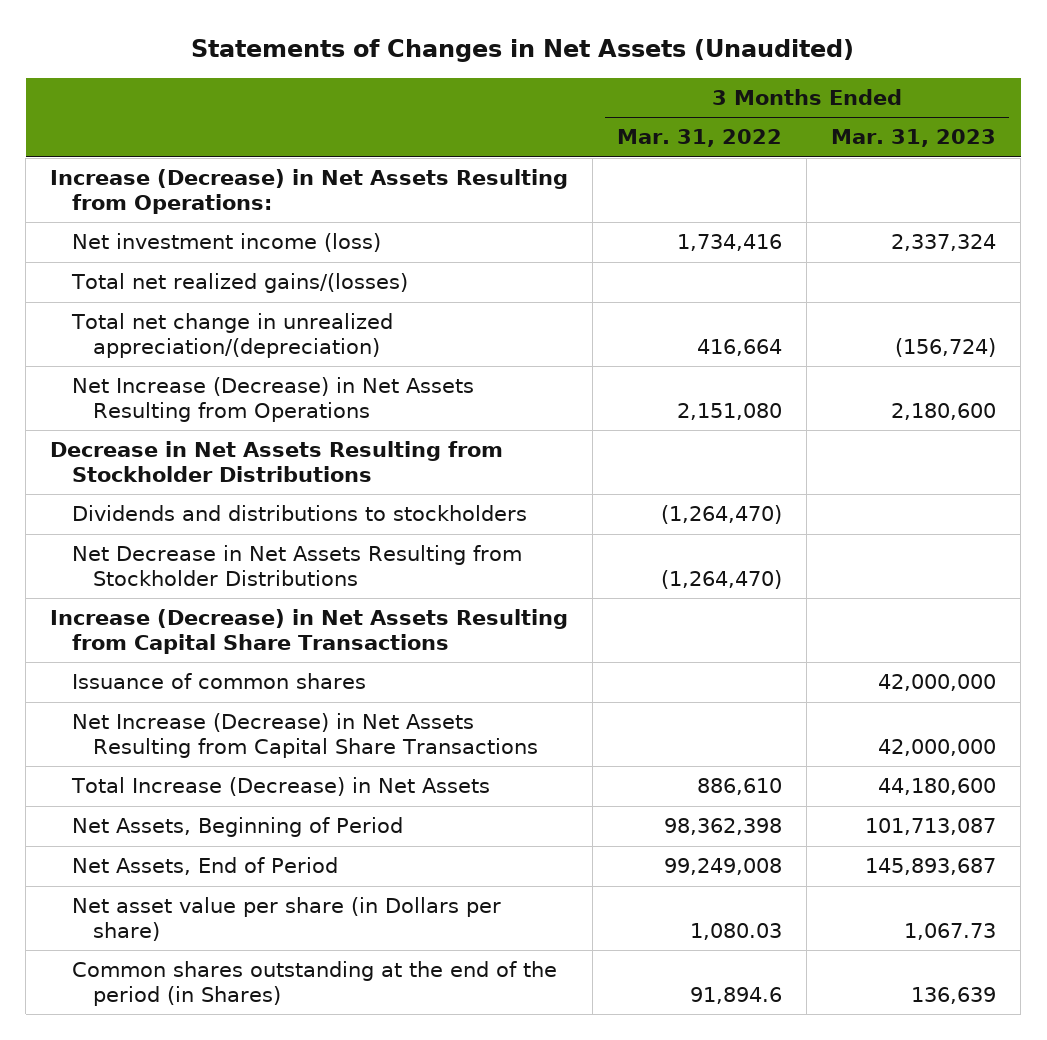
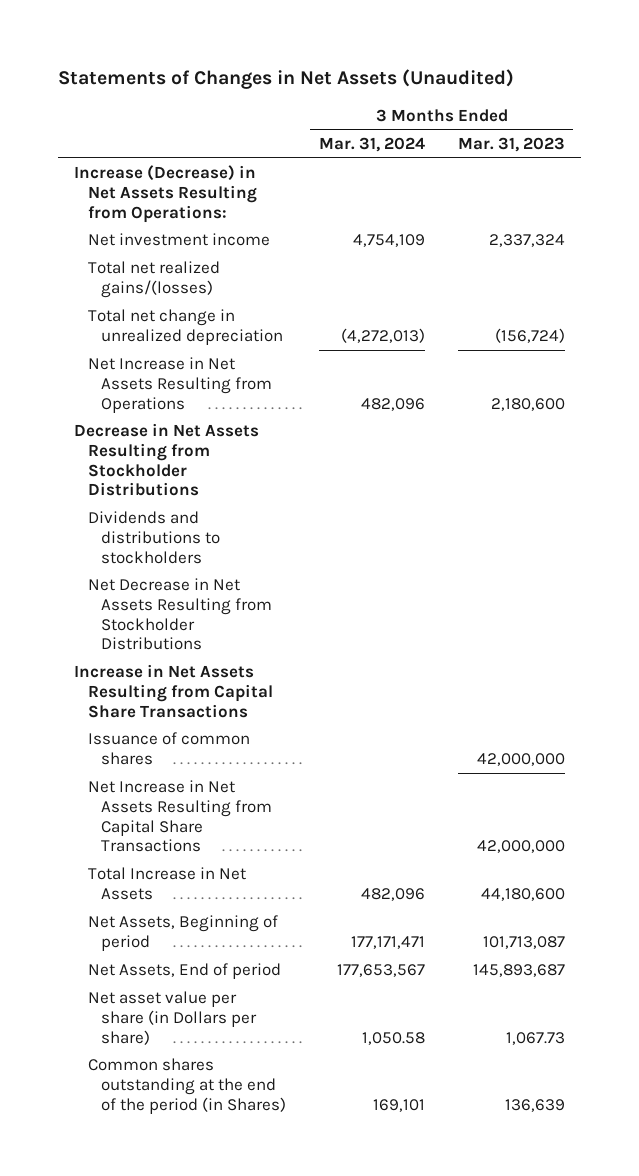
- | 3 Months Ended Mar. 31, 2022 | 3 Months Ended Mar. 31, 2023
+ | 3 Months Ended Mar. 31, 2024 | 3 Months Ended Mar. 31, 2023
- Net investment income (loss) | 1,734,416 | 2,337,324
+ Net investment income | 4,754,109 | 2,337,324
- Total net change in unrealized appreciation/(depreciation) | 416,664 | (156,724)
- Net Increase (Decrease) in Net Assets Resulting from Operations | 2,151,080 | 2,180,600
+ Total net change in unrealized depreciation | (4,272,013) | (156,724)
+ Net Increase in Net Assets Resulting from Operations | 482,096 | 2,180,600
- Increase (Decrease) in Net Assets Resulting from Capital Share Transactions
+ Increase in Net Assets Resulting from Capital Share Transactions
- Net Increase (Decrease) in Net Assets Resulting from Capital Share Transactions | | 42,000,000
- Total Increase (Decrease) in Net Assets | 886,610 | 44,180,600
- Net Assets, Beginning of Period | 98,362,398 | 101,713,087
- Net Assets, End of Period | 99,249,008 | 145,893,687
+ Net Increase in Net Assets Resulting from Capital Share Transactions | | 42,000,000
+ Total Increase in Net Assets | 482,096 | 44,180,600
+ Net Assets, Beginning of period | 177,171,471 | 101,713,087
+ Net Assets, End of period | 177,653,567 | 145,893,687

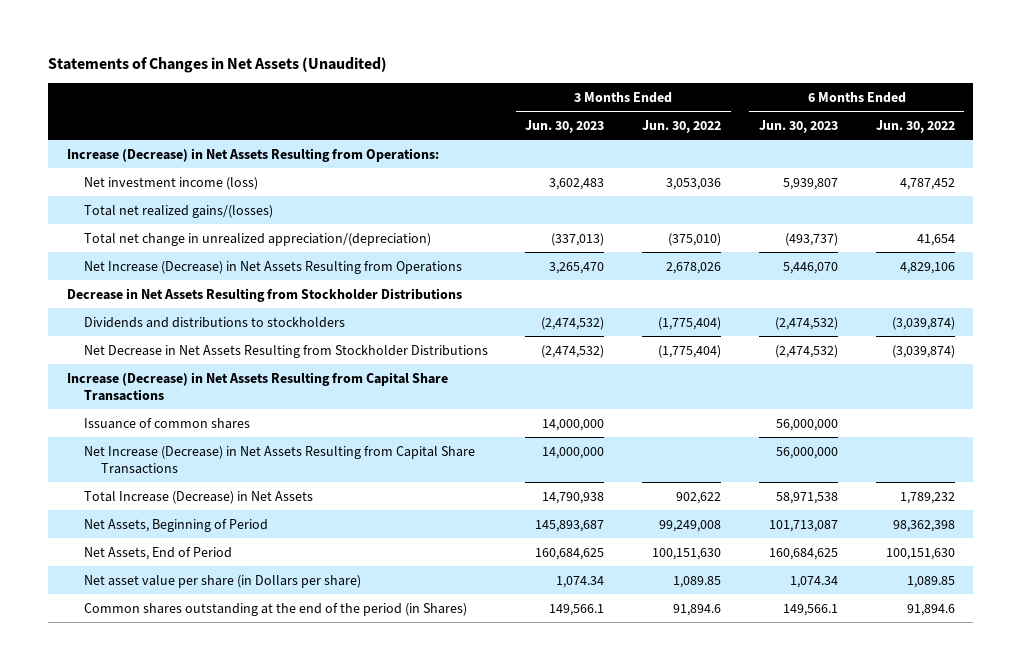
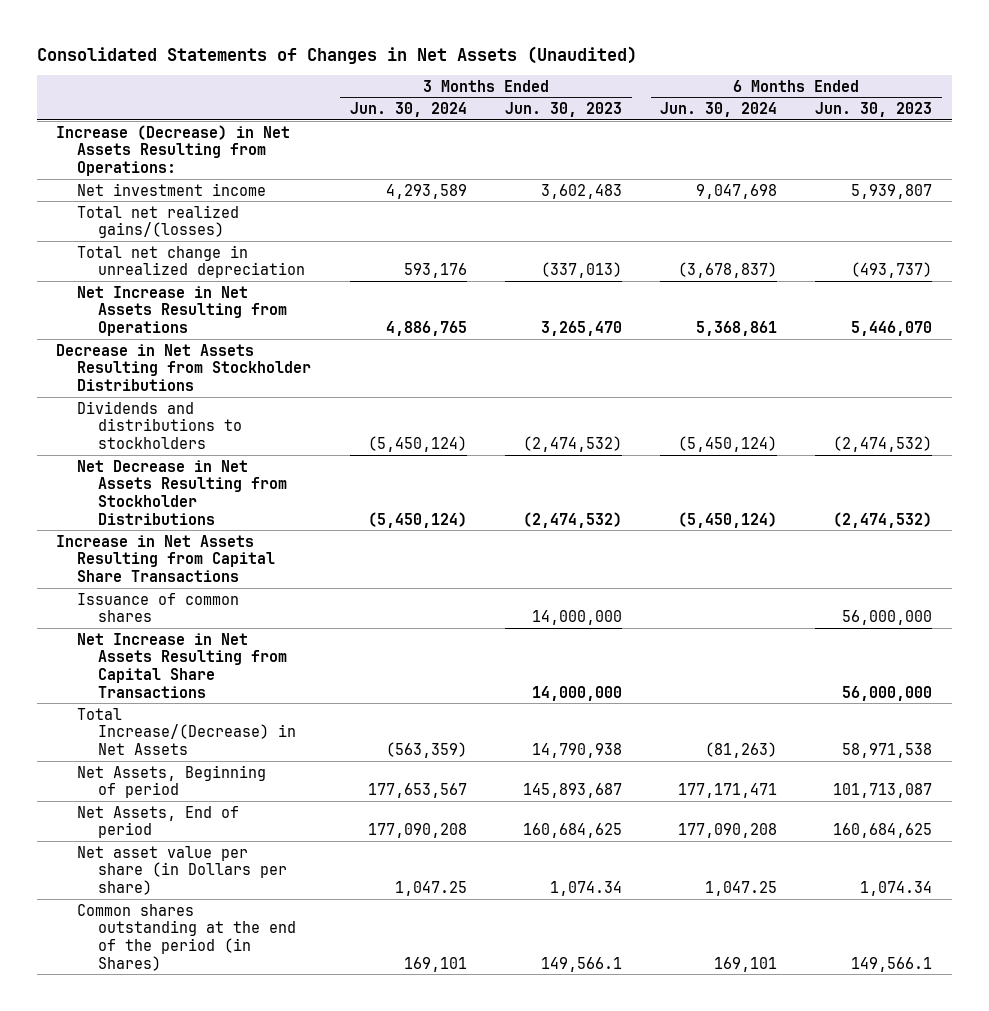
- Statements of Changes in Net Assets (Unaudited)
+ Consolidated Statements of Changes in Net Assets (Unaudited)
- | 3 Months Ended Jun. 30, 2023 | 3 Months Ended Jun. 30, 2022 | 6 Months Ended Jun. 30, 2023 | 6 Months Ended Jun. 30, 2022
+ | 3 Months Ended Jun. 30, 2024 | 3 Months Ended Jun. 30, 2023 | 6 Months Ended Jun. 30, 2024 | 6 Months Ended Jun. 30, 2023
- Net investment income (loss) | 3,602,483 | 3,053,036 | 5,939,807 | 4,787,452
+ Net investment income | 4,293,589 | 3,602,483 | 9,047,698 | 5,939,807
- Total net change in unrealized appreciation/(depreciation) | (337,013) | (375,010) | (493,737) | 41,654
- Net Increase (Decrease) in Net Assets Resulting from Operations | 3,265,470 | 2,678,026 | 5,446,070 | 4,829,106
+ Total net change in unrealized depreciation | 593,176 | (337,013) | (3,678,837) | (493,737)
+ Net Increase in Net Assets Resulting from Operations | 4,886,765 | 3,265,470 | 5,368,861 | 5,446,070
- Increase (Decrease) in Net Assets Resulting from Capital Share Transactions
+ Increase in Net Assets Resulting from Capital Share Transactions
- Net Increase (Decrease) in Net Assets Resulting from Capital Share Transactions | 14,000,000 | | 56,000,000 |
- Total Increase (Decrease) in Net Assets | 14,790,938 | 902,622 | 58,971,538 | 1,789,232
- Net Assets, Beginning of Period | 145,893,687 | 99,249,008 | 101,713,087 | 98,362,398
- Net Assets, End of Period | 160,684,625 | 100,151,630 | 160,684,625 | 100,151,630
+ Net Increase in Net Assets Resulting from Capital Share Transactions | | 14,000,000 | | 56,000,000
+ Total Increase/(Decrease) in Net Assets | (563,359) | 14,790,938 | (81,263) | 58,971,538
+ Net Assets, Beginning of period | 177,653,567 | 145,893,687 | 177,171,471 | 101,713,087
+ Net Assets, End of period | 177,090,208 | 160,684,625 | 177,090,208 | 160,684,625

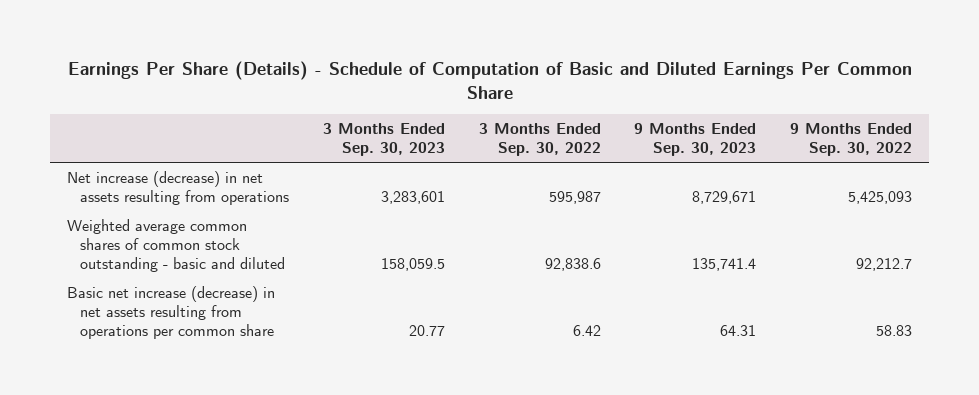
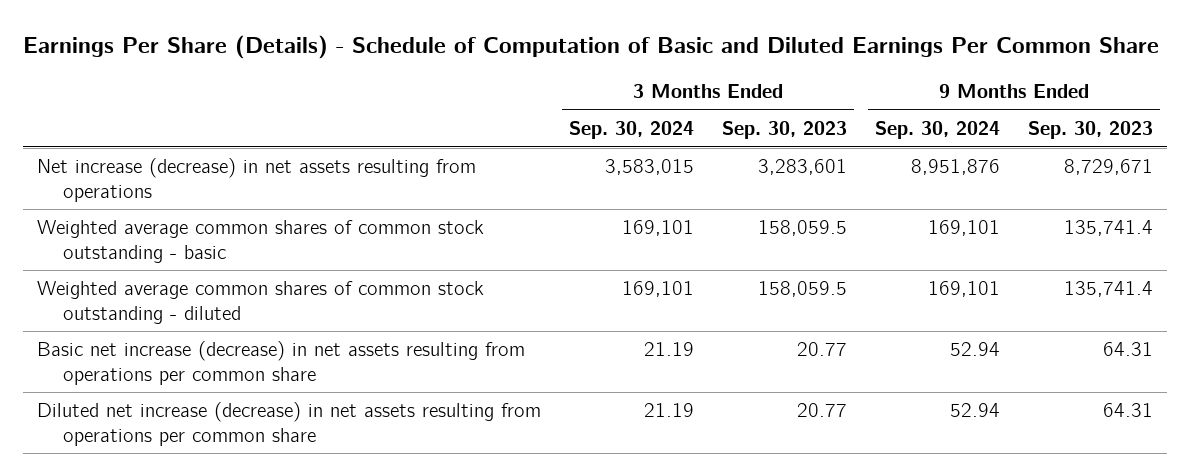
- | 3 Months Ended Sep. 30, 2023 | 3 Months Ended Sep. 30, 2022 | 9 Months Ended Sep. 30, 2023 | 9 Months Ended Sep. 30, 2022
+ | 3 Months Ended Sep. 30, 2024 | 3 Months Ended Sep. 30, 2023 | 9 Months Ended Sep. 30, 2024 | 9 Months Ended Sep. 30, 2023
- Weighted average common shares of common stock outstanding - basic and diluted | 158,059.5 | 92,838.6 | 135,741.4 | 92,212.7
+ Weighted average common shares of common stock outstanding - basic | 169,101 | 158,059.5 | 169,101 | 135,741.4
+ Weighted average common shares of common stock outstanding - diluted | 169,101 | 158,059.5 | 169,101 | 135,741.4
+ Diluted net increase (decrease) in net assets resulting from operations per common share | 21.19 | 20.77 | 52.94 | 64.31

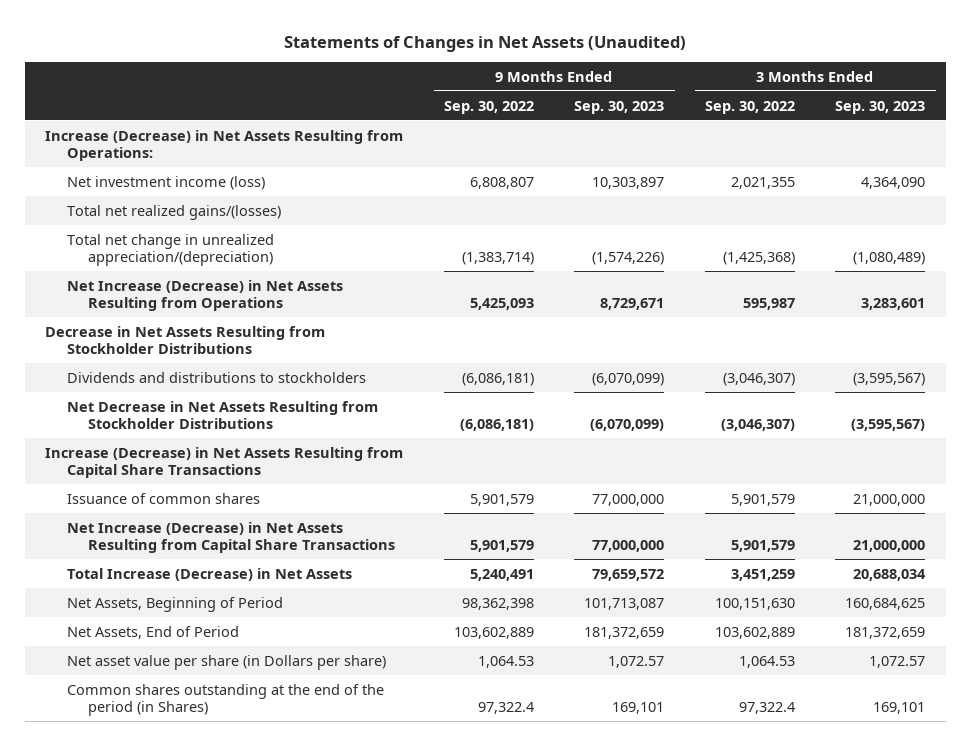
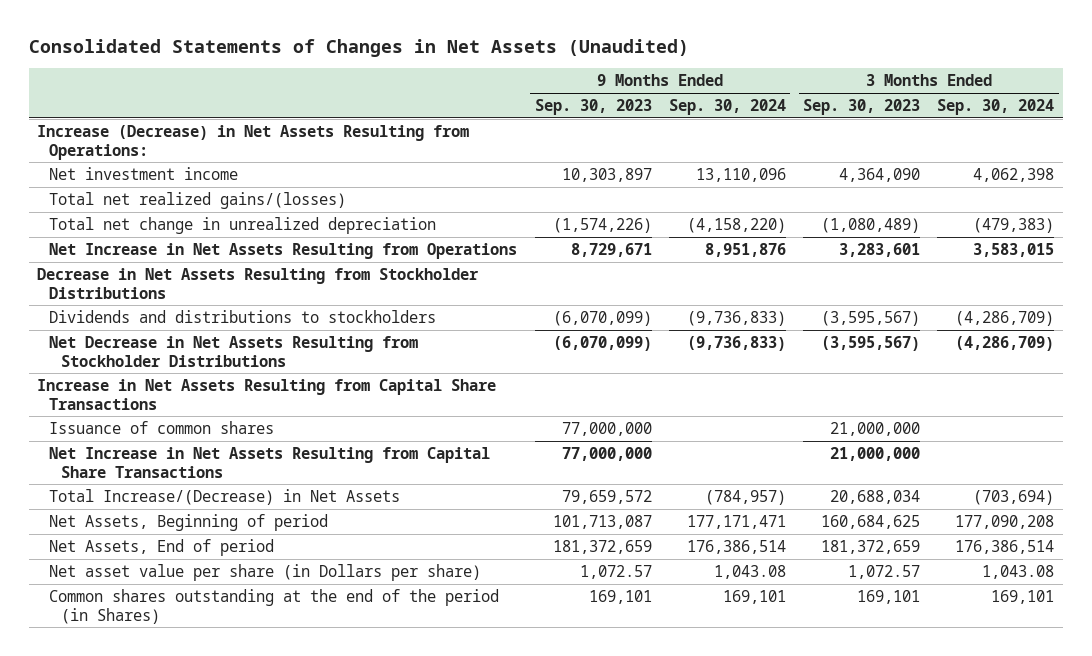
- Statements of Changes in Net Assets (Unaudited)
+ Consolidated Statements of Changes in Net Assets (Unaudited)
- | 9 Months Ended Sep. 30, 2022 | 9 Months Ended Sep. 30, 2023 | 3 Months Ended Sep. 30, 2022 | 3 Months Ended Sep. 30, 2023
+ | 9 Months Ended Sep. 30, 2023 | 9 Months Ended Sep. 30, 2024 | 3 Months Ended Sep. 30, 2023 | 3 Months Ended Sep. 30, 2024
- Net investment income (loss) | 6,808,807 | 10,303,897 | 2,021,355 | 4,364,090
+ Net investment income | 10,303,897 | 13,110,096 | 4,364,090 | 4,062,398
- Total net change in unrealized appreciation/(depreciation) | (1,383,714) | (1,574,226) | (1,425,368) | (1,080,489)
- Net Increase (Decrease) in Net Assets Resulting from Operations | 5,425,093 | 8,729,671 | 595,987 | 3,283,601
+ Total net change in unrealized depreciation | (1,574,226) | (4,158,220) | (1,080,489) | (479,383)
+ Net Increase in Net Assets Resulting from Operations | 8,729,671 | 8,951,876 | 3,283,601 | 3,583,015
- Increase (Decrease) in Net Assets Resulting from Capital Share Transactions
+ Increase in Net Assets Resulting from Capital Share Transactions
- Net Increase (Decrease) in Net Assets Resulting from Capital Share Transactions | 5,901,579 | 77,000,000 | 5,901,579 | 21,000,000
- Total Increase (Decrease) in Net Assets | 5,240,491 | 79,659,572 | 3,451,259 | 20,688,034
- Net Assets, Beginning of Period | 98,362,398 | 101,713,087 | 100,151,630 | 160,684,625
- Net Assets, End of Period | 103,602,889 | 181,372,659 | 103,602,889 | 181,372,659
+ Net Increase in Net Assets Resulting from Capital Share Transactions | 77,000,000 | | 21,000,000 |
+ Total Increase/(Decrease) in Net Assets | 79,659,572 | (784,957) | 20,688,034 | (703,694)
+ Net Assets, Beginning of period | 101,713,087 | 177,171,471 | 160,684,625 | 177,090,208
+ Net Assets, End of period | 181,372,659 | 176,386,514 | 181,372,659 | 176,386,514

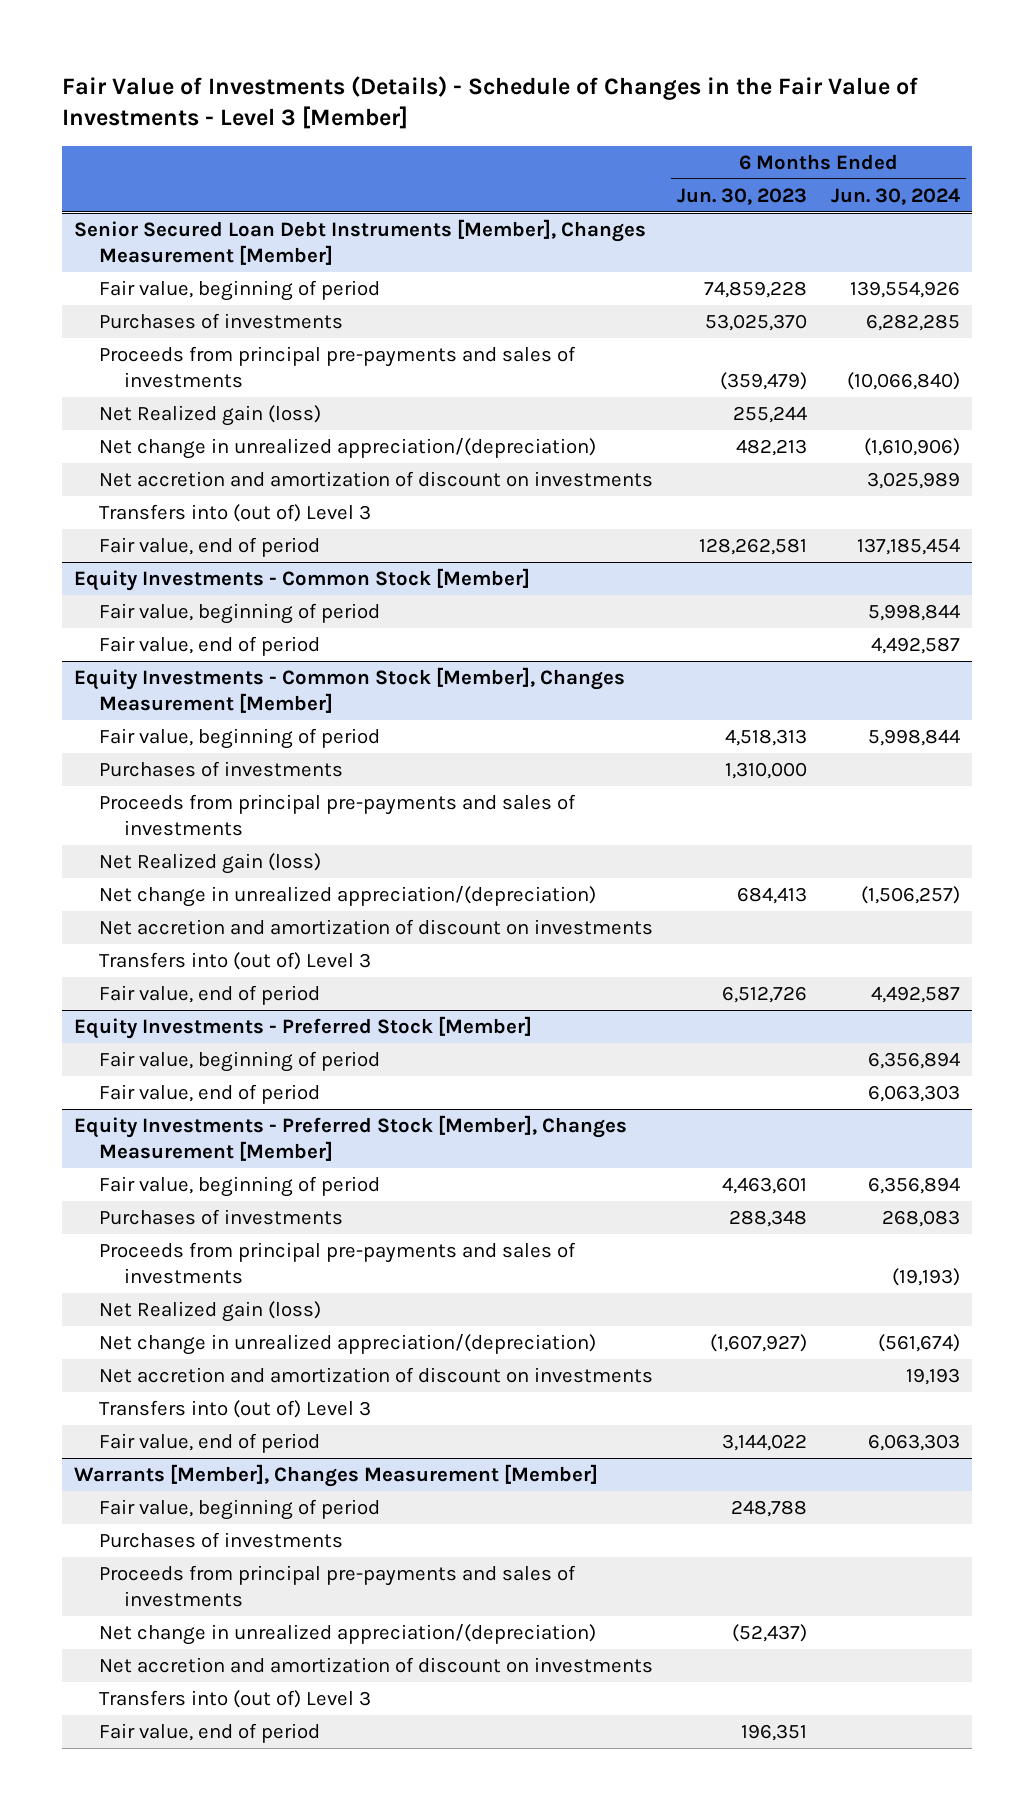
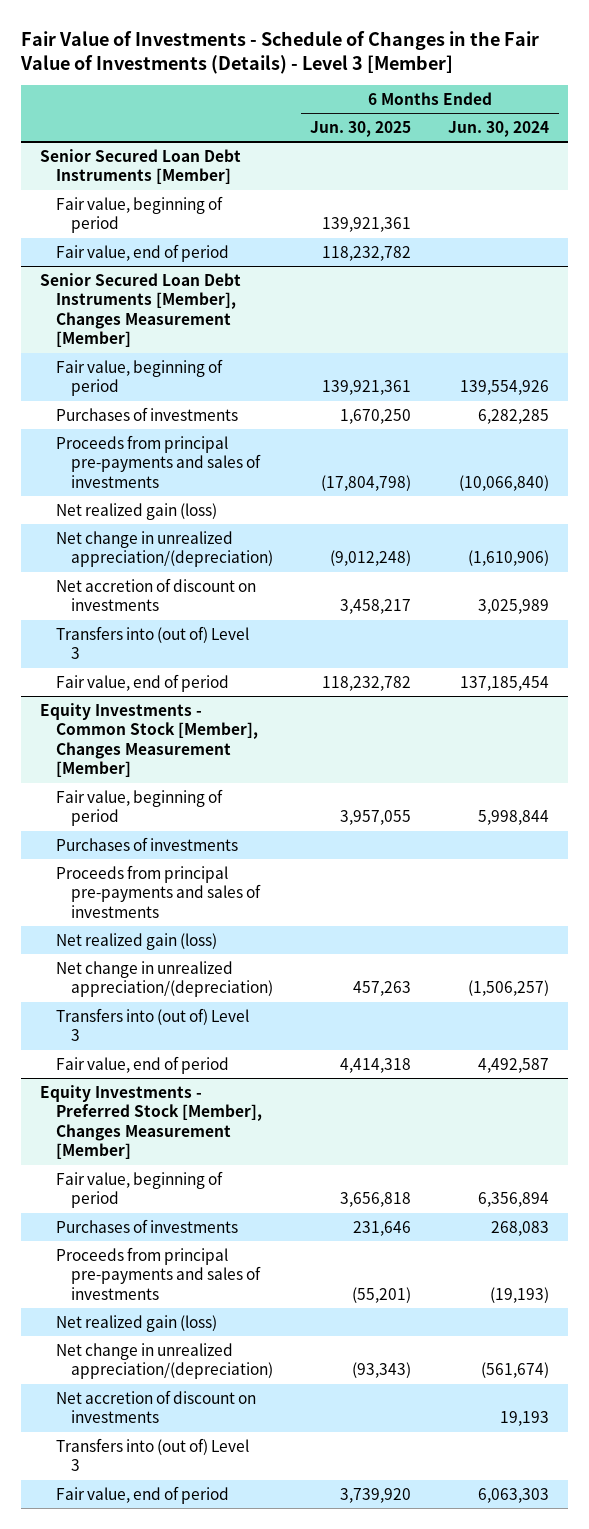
- Fair Value of Investments (Details) - Schedule of Changes in the Fair Value of Investments - Level 3 [Member]
+ Fair Value of Investments - Schedule of Changes in the Fair Value of Investments (Details) - Level 3 [Member]
- | 6 Months Ended Jun. 30, 2023 | 6 Months Ended Jun. 30, 2024
+ | 6 Months Ended Jun. 30, 2025 | 6 Months Ended Jun. 30, 2024
+ Senior Secured Loan Debt Instruments [Member]
+ Fair value, beginning of period | 139,921,361 |
+ Fair value, end of period | 118,232,782 |
@ Senior Secured Loan Debt Instruments [Member], Changes Measurement [Member]
- Net Realized gain (loss) | 255,244 |
+ Net realized gain (loss)
- Net accretion and amortization of discount on investments | | 3,025,989
+ Net accretion of discount on investments | 3,458,217 | 3,025,989
- Equity Investments - Common Stock [Member]
- Fair value, beginning of period | | 5,998,844
- Fair value, end of period | | 4,492,587
@ Equity Investments - Common Stock [Member], Changes Measurement [Member]
- Net Realized gain (loss)
+ Net realized gain (loss)
- Net accretion and amortization of discount on investments
- Equity Investments - Preferred Stock [Member]
- Fair value, beginning of period | | 6,356,894
- Fair value, end of period | | 6,063,303
@ Equity Investments - Preferred Stock [Member], Changes Measurement [Member]
- Net Realized gain (loss)
+ Net realized gain (loss)
- Net accretion and amortization of discount on investments | | 19,193
+ Net accretion of discount on investments | | 19,193
- Warrants [Member], Changes Measurement [Member]
- Fair value, beginning of period | 248,788 |
- Purchases of investments
- Proceeds from principal pre-payments and sales of investments
- Net change in unrealized appreciation/(depreciation) | (52,437) |
- Net accretion and amortization of discount on investments
- Transfers into (out of) Level 3
- Fair value, end of period | 196,351 |

